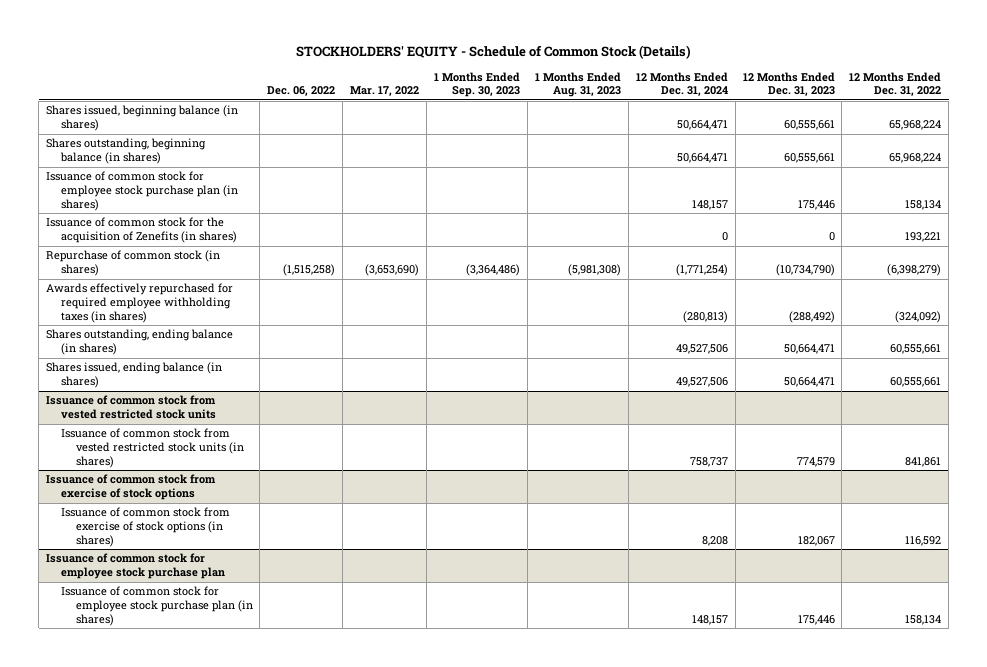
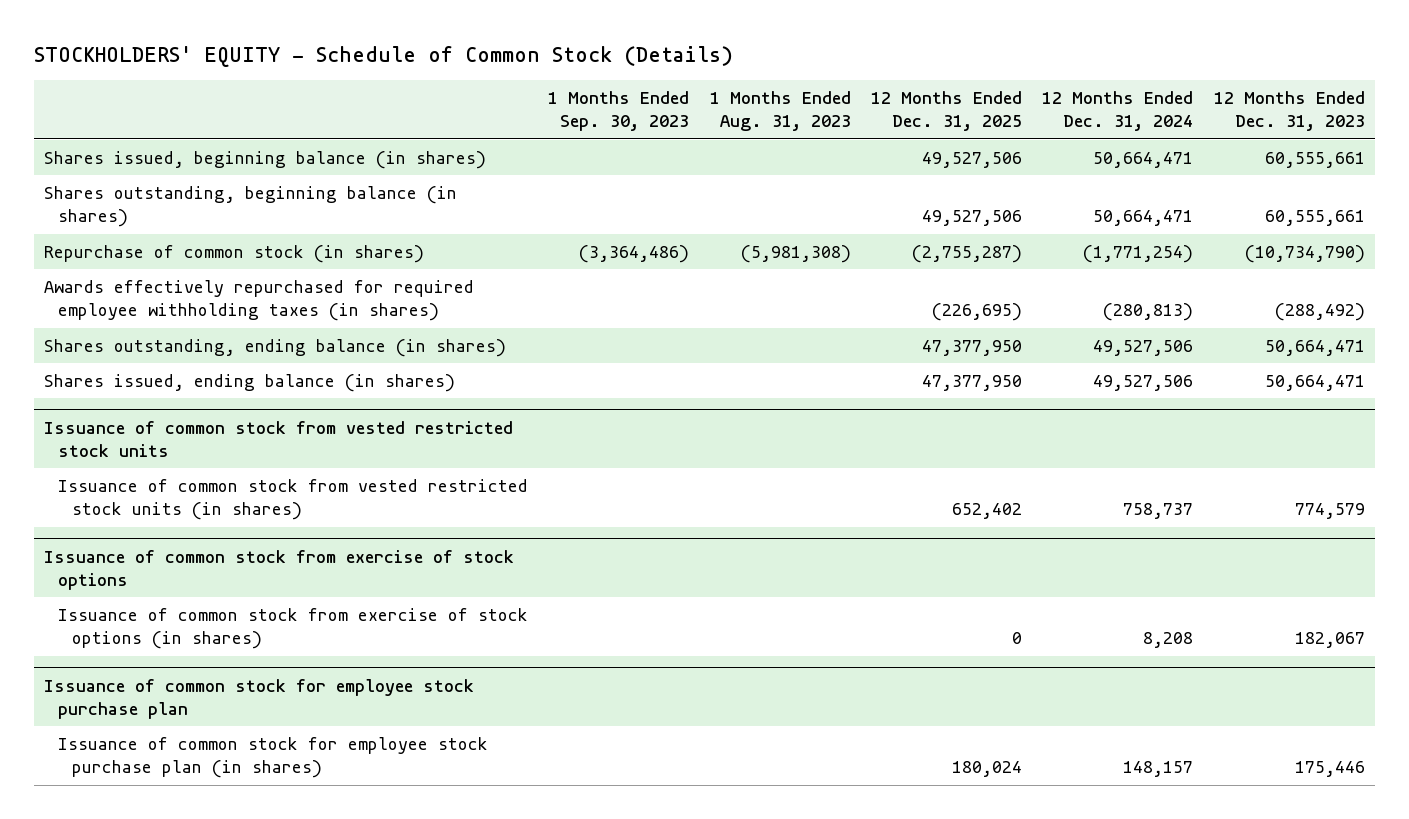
- | Dec. 06, 2022 | Mar. 17, 2022 | 1 Months Ended Sep. 30, 2023 | 1 Months Ended Aug. 31, 2023 | 12 Months Ended Dec. 31, 2024 | 12 Months Ended Dec. 31, 2023 | 12 Months Ended Dec. 31, 2022
+ | 1 Months Ended Sep. 30, 2023 | 1 Months Ended Aug. 31, 2023 | 12 Months Ended Dec. 31, 2025 | 12 Months Ended Dec. 31, 2024 | 12 Months Ended Dec. 31, 2023
- Issuance of common stock for employee stock purchase plan (in shares) | | | | | 148,157 | 175,446 | 158,134
- Issuance of common stock for the acquisition of Zenefits (in shares) | | | | | 0 | 0 | 193,221

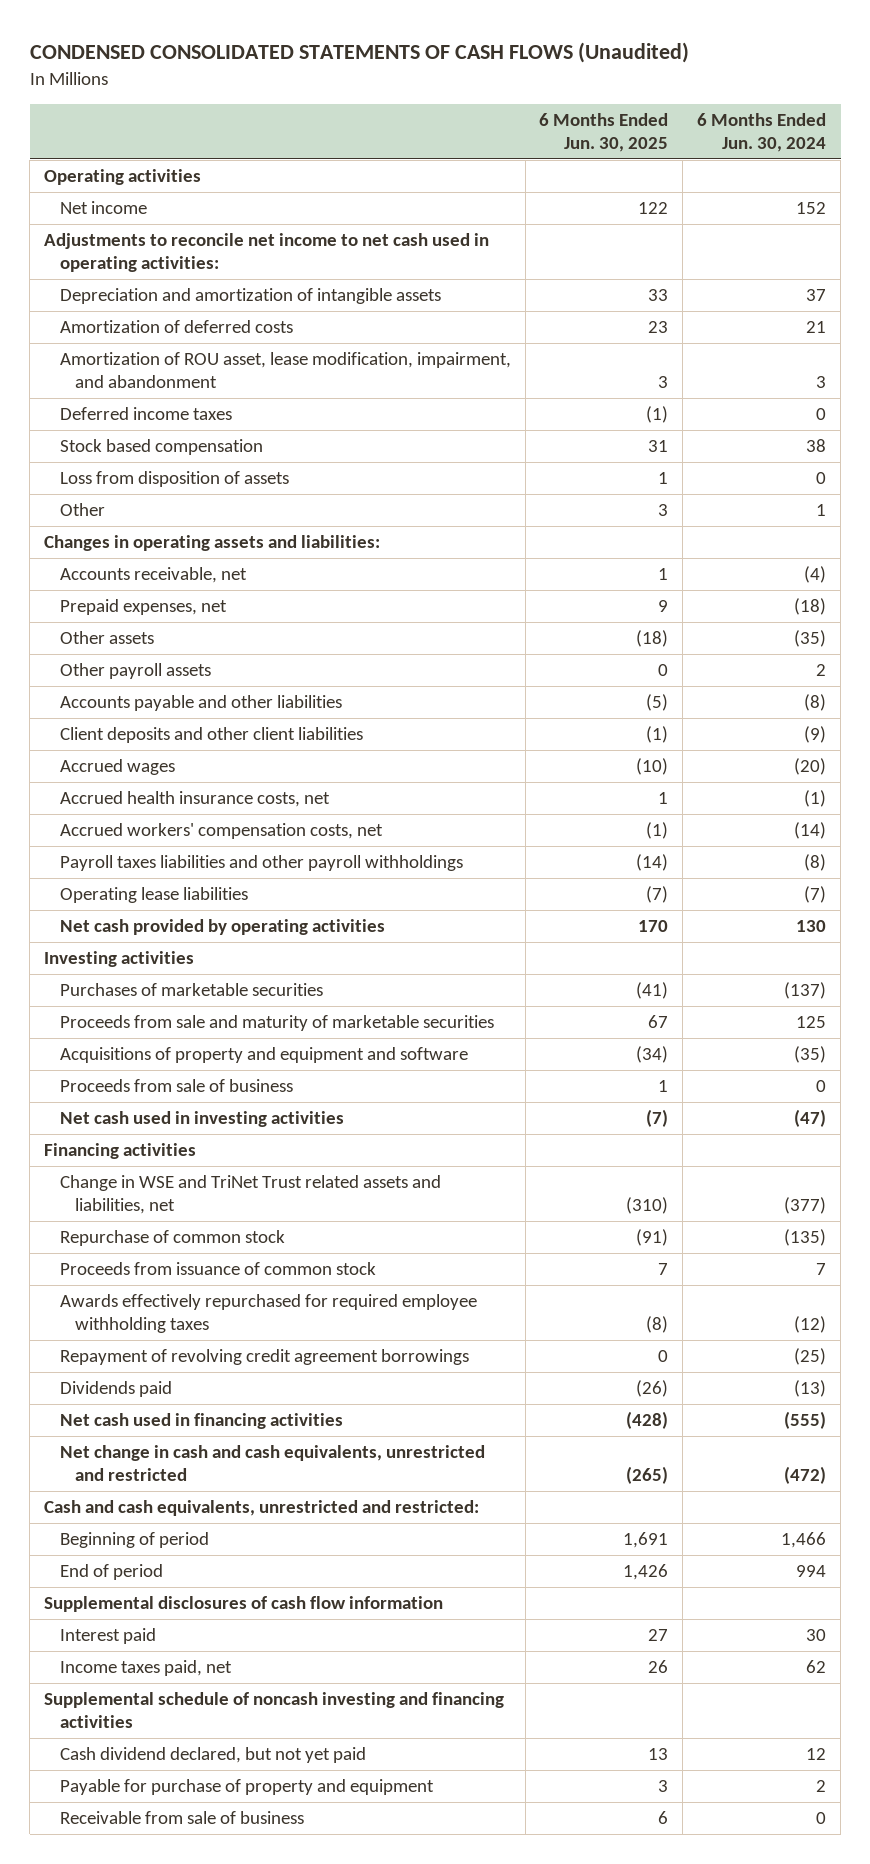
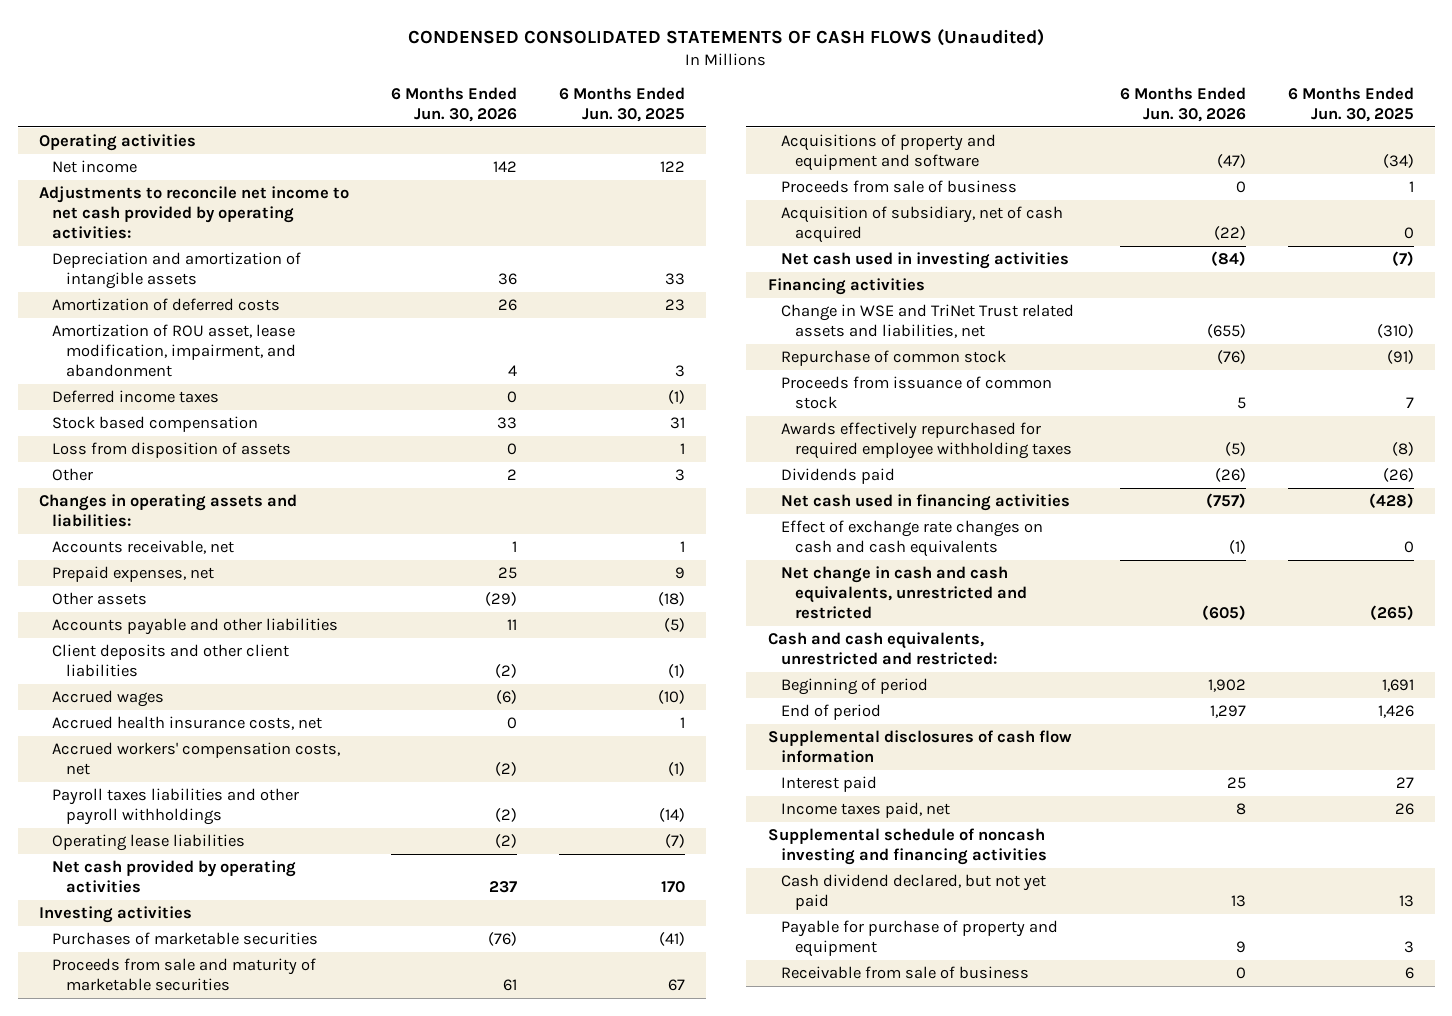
- | 6 Months Ended Jun. 30, 2025 | 6 Months Ended Jun. 30, 2024
+ | 6 Months Ended Jun. 30, 2026 | 6 Months Ended Jun. 30, 2025
- Adjustments to reconcile net income to net cash used in operating activities:
+ Adjustments to reconcile net income to net cash provided by operating activities:
- Other payroll assets | 0 | 2
+ Acquisition of subsidiary, net of cash acquired | (22) | 0
- Repayment of revolving credit agreement borrowings | 0 | (25)
+ Effect of exchange rate changes on cash and cash equivalents | (1) | 0

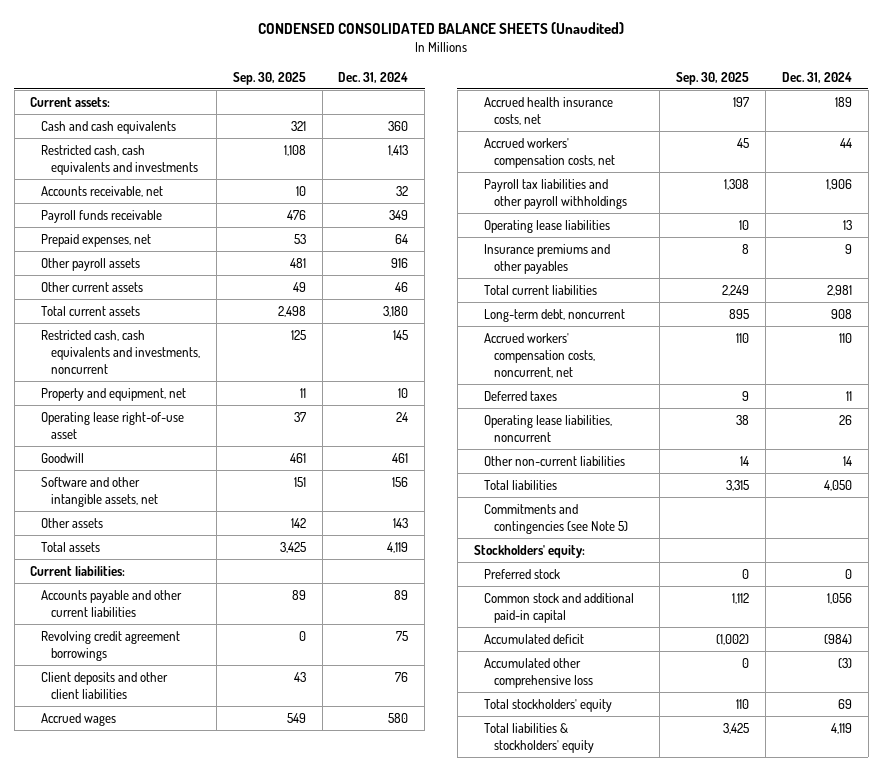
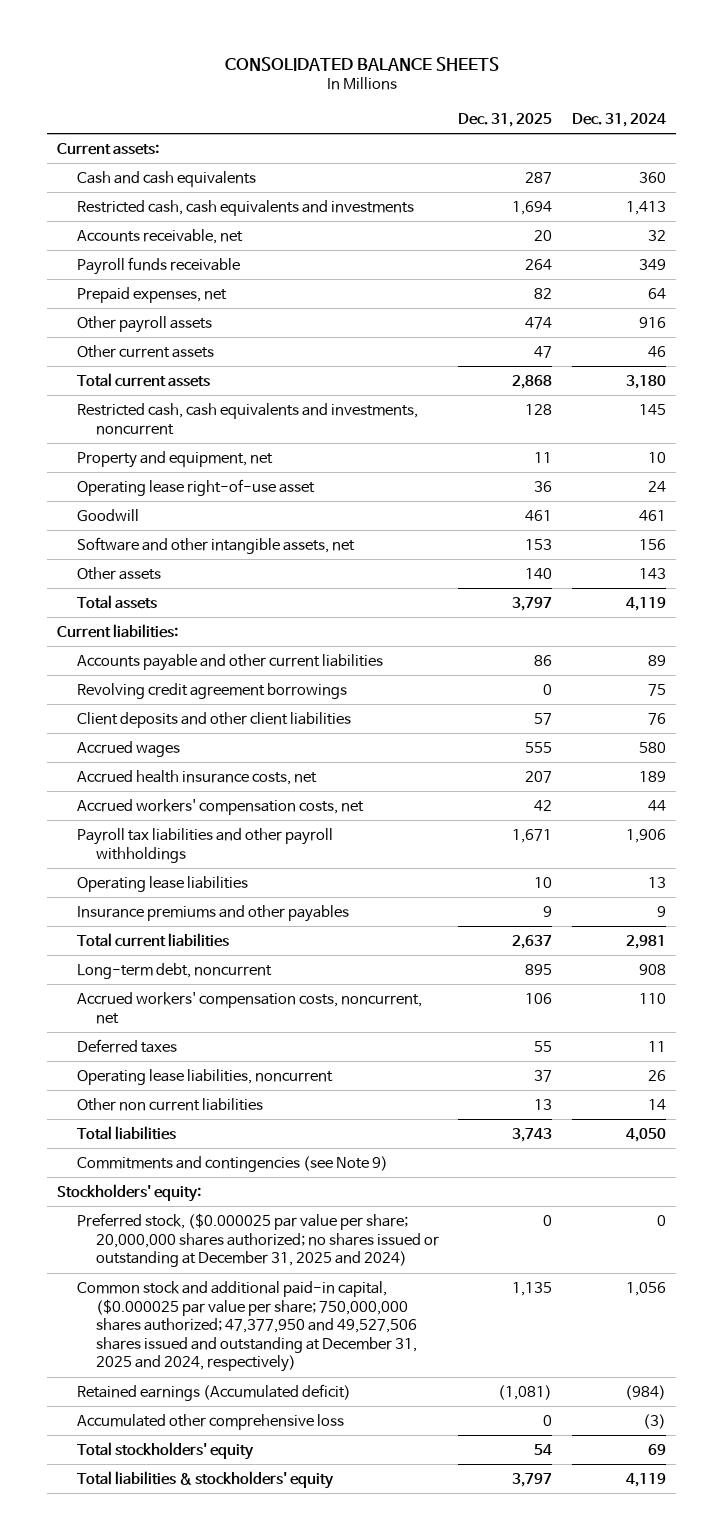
- CONDENSED CONSOLIDATED BALANCE SHEETS (Unaudited)
+ CONSOLIDATED BALANCE SHEETS
- | Sep. 30, 2025 | Dec. 31, 2024
+ | Dec. 31, 2025 | Dec. 31, 2024
- Other non-current liabilities | 14 | 14
+ Other non current liabilities | 13 | 14
- Commitments and contingencies (see Note 5)
+ Commitments and contingencies (see Note 9)
- Preferred stock | 0 | 0
- Common stock and additional paid-in capital | 1,112 | 1,056
- Accumulated deficit | (1,002) | (984)
+ Preferred stock, ($0.000025 par value per share; 20,000,000 shares authorized; no shares issued or outstanding at December 31, 2025 and 2024) | 0 | 0
+ Common stock and additional paid-in capital, ($0.000025 par value per share; 750,000,000 shares authorized; 47,377,950 and 49,527,506 shares issued and outstanding at December 31, 2025 and 2024, respectively) | 1,135 | 1,056
+ Retained earnings (Accumulated deficit) | (1,081) | (984)

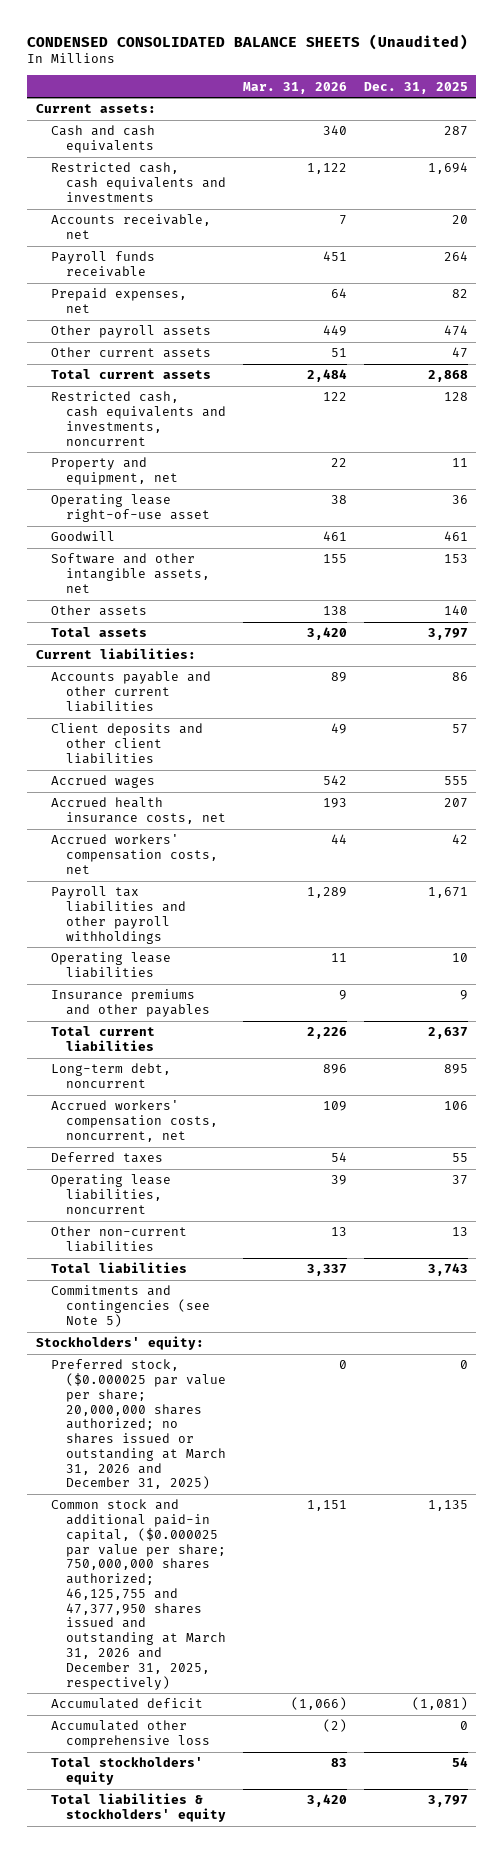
- CONSOLIDATED BALANCE SHEETS
+ CONDENSED CONSOLIDATED BALANCE SHEETS (Unaudited)
- | Dec. 31, 2025 | Dec. 31, 2024
+ | Mar. 31, 2026 | Dec. 31, 2025
- Revolving credit agreement borrowings | 0 | 75
- Other non current liabilities | 13 | 14
+ Other non-current liabilities | 13 | 13
- Commitments and contingencies (see Note 9)
+ Commitments and contingencies (see Note 5)
- Preferred stock, ($0.000025 par value per share; 20,000,000 shares authorized; no shares issued or outstanding at December 31, 2025 and 2024) | 0 | 0
- Common stock and additional paid-in capital, ($0.000025 par value per share; 750,000,000 shares authorized; 47,377,950 and 49,527,506 shares issued and outstanding at December 31, 2025 and 2024, respectively) | 1,135 | 1,056
- Retained earnings (Accumulated deficit) | (1,081) | (984)
+ Preferred stock, ($0.000025 par value per share; 20,000,000 shares authorized; no shares issued or outstanding at March 31, 2026 and December 31, 2025) | 0 | 0
+ Common stock and additional paid-in capital, ($0.000025 par value per share; 750,000,000 shares authorized; 46,125,755 and 47,377,950 shares issued and outstanding at March 31, 2026 and December 31, 2025, respectively) | 1,151 | 1,135
+ Accumulated deficit | (1,066) | (1,081)

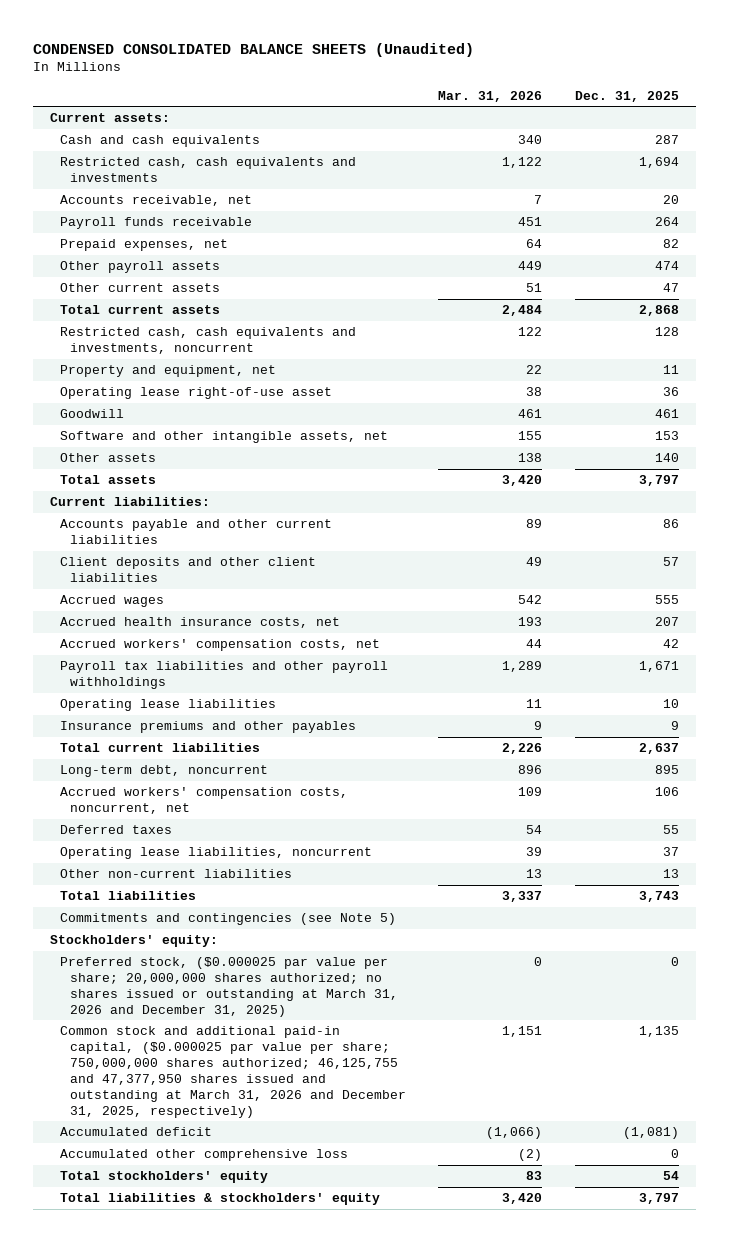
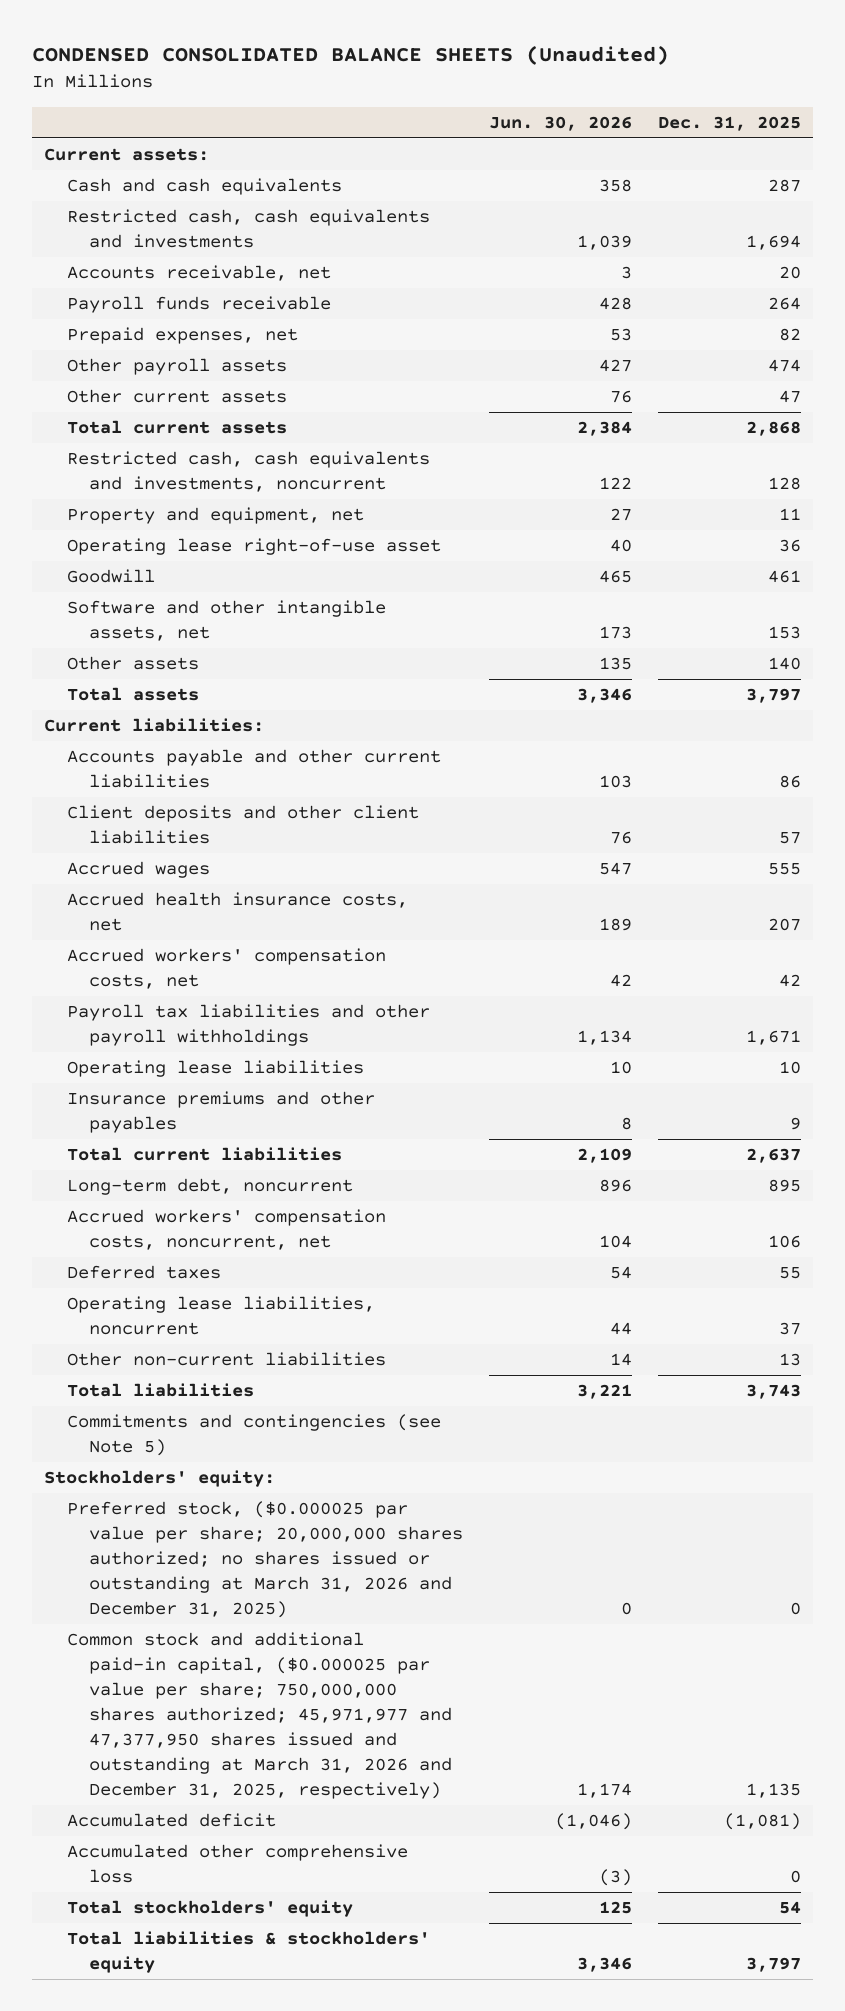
- | Mar. 31, 2026 | Dec. 31, 2025
+ | Jun. 30, 2026 | Dec. 31, 2025
- Common stock and additional paid-in capital, ($0.000025 par value per share; 750,000,000 shares authorized; 46,125,755 and 47,377,950 shares issued and outstanding at March 31, 2026 and December 31, 2025, respectively) | 1,151 | 1,135
+ Common stock and additional paid-in capital, ($0.000025 par value per share; 750,000,000 shares authorized; 45,971,977 and 47,377,950 shares issued and outstanding at March 31, 2026 and December 31, 2025, respectively) | 1,174 | 1,135

